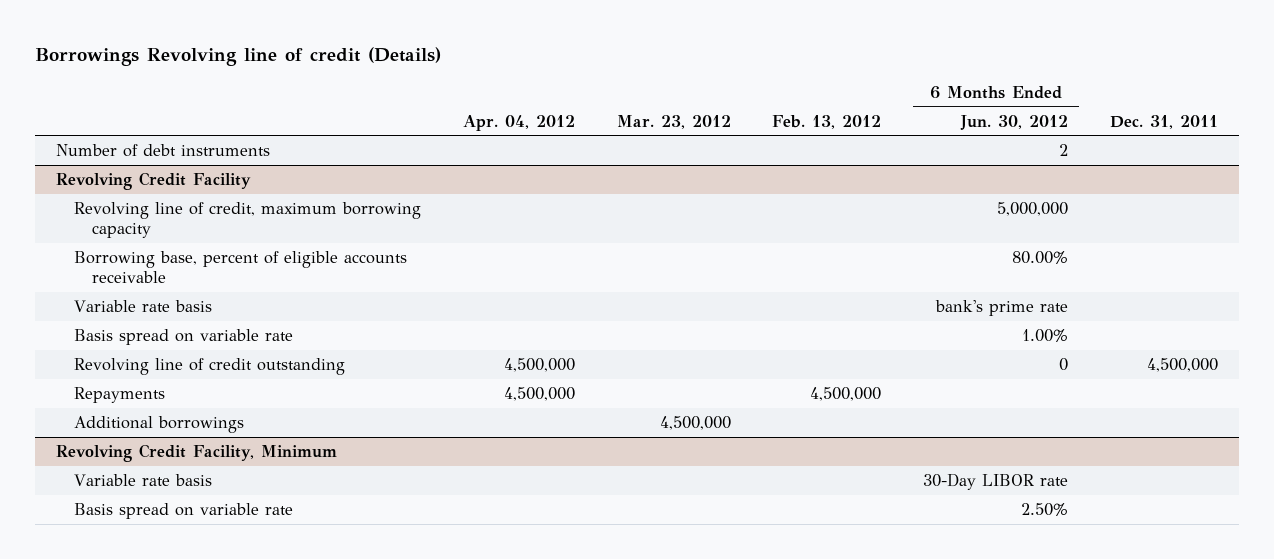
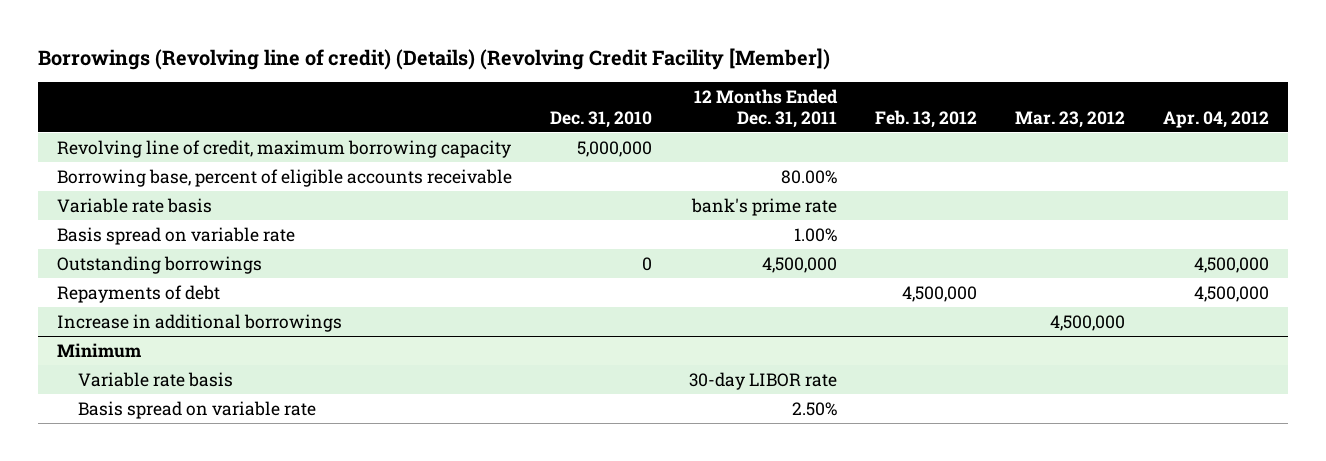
- Borrowings Revolving line of credit (Details)
+ Borrowings (Revolving line of credit) (Details) (Revolving Credit Facility [Member])
- | Apr. 04, 2012 | Mar. 23, 2012 | Feb. 13, 2012 | 6 Months Ended Jun. 30, 2012 | Dec. 31, 2011
+ | Dec. 31, 2010 | 12 Months Ended Dec. 31, 2011 | Feb. 13, 2012 | Mar. 23, 2012 | Apr. 04, 2012
- Number of debt instruments | | | | 2 |
- Revolving Credit Facility
- Revolving line of credit, maximum borrowing capacity | | | | 5,000,000 |
- Borrowing base, percent of eligible accounts receivable | | | | 80.00% |
- Variable rate basis | | | | bank's prime rate |
- Basis spread on variable rate | | | | 1.00% |
- Revolving line of credit outstanding | 4,500,000 | | | 0 | 4,500,000
- Repayments | 4,500,000 | | 4,500,000 | |
- Additional borrowings | | 4,500,000 | | |
- Revolving Credit Facility, Minimum
+ Revolving line of credit, maximum borrowing capacity | 5,000,000 | | | |
+ Borrowing base, percent of eligible accounts receivable | | 80.00% | | |
+ Variable rate basis | | bank's prime rate | | |
+ Basis spread on variable rate | | 1.00% | | |
+ Outstanding borrowings | 0 | 4,500,000 | | | 4,500,000
+ Repayments of debt | | | 4,500,000 | | 4,500,000
+ Increase in additional borrowings | | | | 4,500,000 |
+ Minimum

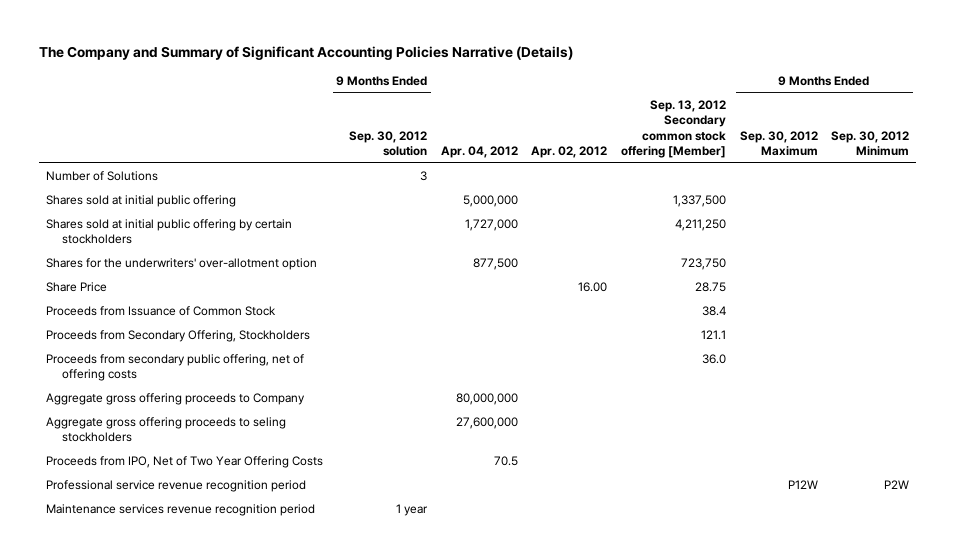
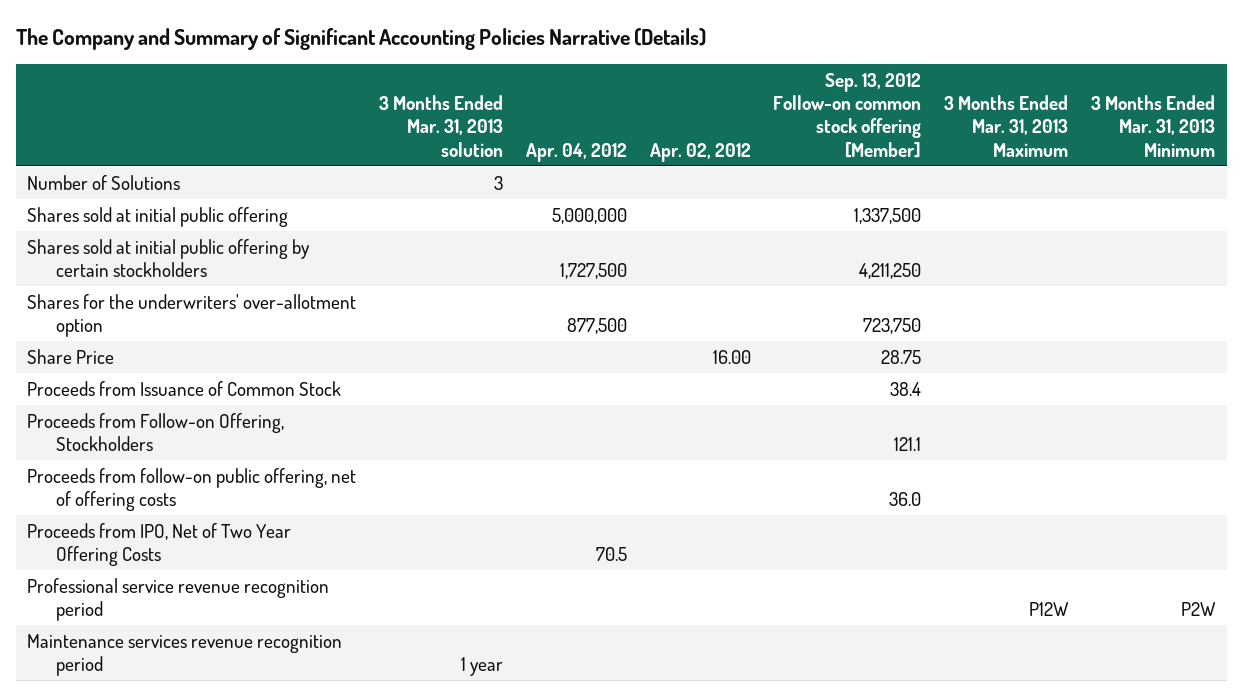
- | 9 Months Ended Sep. 30, 2012 solution | Apr. 04, 2012 | Apr. 02, 2012 | Sep. 13, 2012 Secondary common stock offering [Member] | 9 Months Ended Sep. 30, 2012 Maximum | 9 Months Ended Sep. 30, 2012 Minimum
+ | 3 Months Ended Mar. 31, 2013 solution | Apr. 04, 2012 | Apr. 02, 2012 | Sep. 13, 2012 Follow-on common stock offering [Member] | 3 Months Ended Mar. 31, 2013 Maximum | 3 Months Ended Mar. 31, 2013 Minimum
- Shares sold at initial public offering by certain stockholders | | 1,727,000 | | 4,211,250 | |
+ Shares sold at initial public offering by certain stockholders | | 1,727,500 | | 4,211,250 | |
- Proceeds from Secondary Offering, Stockholders | | | | 121.1 | |
- Proceeds from secondary public offering, net of offering costs | | | | 36.0 | |
- Aggregate gross offering proceeds to Company | | 80,000,000 | | | |
- Aggregate gross offering proceeds to seling stockholders | | 27,600,000 | | | |
+ Proceeds from Follow-on Offering, Stockholders | | | | 121.1 | |
+ Proceeds from follow-on public offering, net of offering costs | | | | 36.0 | |

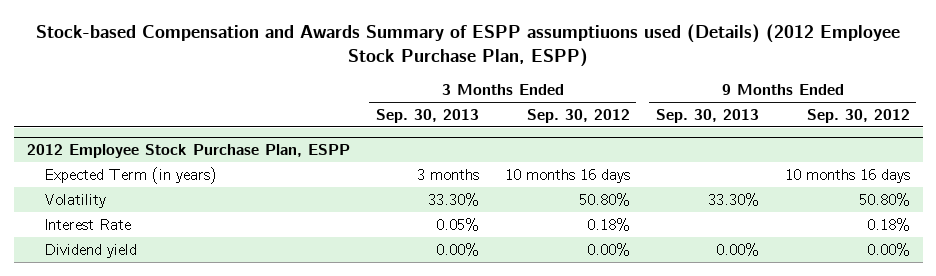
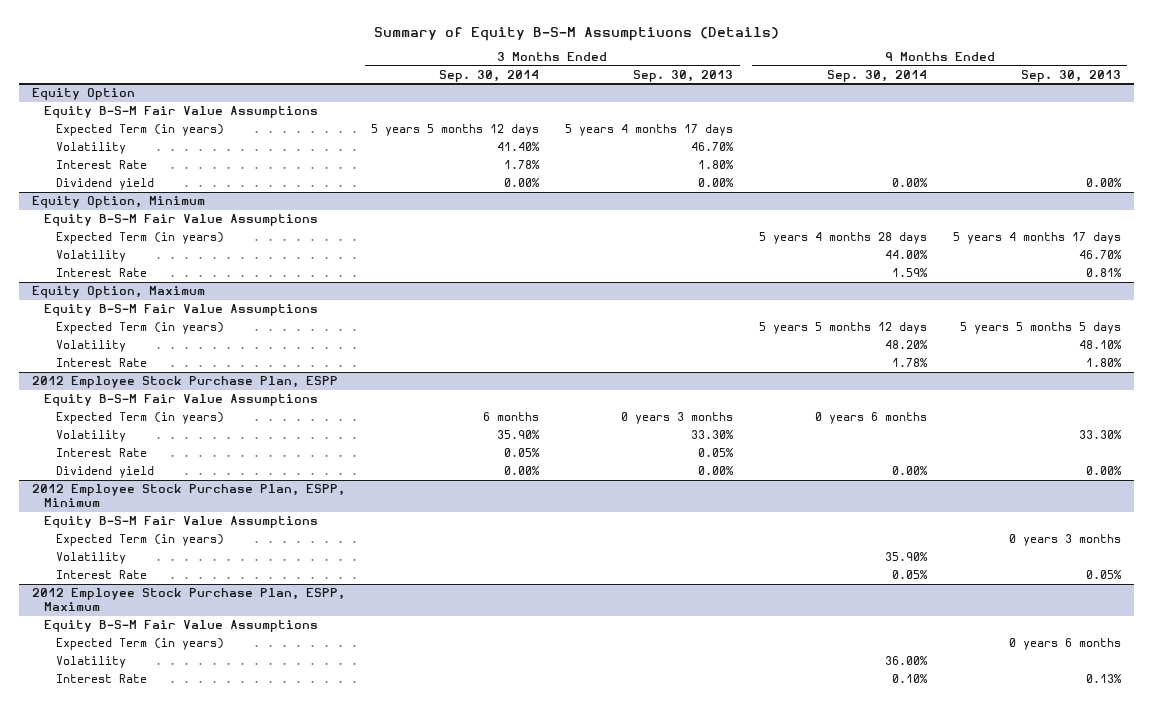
- Stock-based Compensation and Awards Summary of ESPP assumptiuons used (Details) (2012 Employee Stock Purchase Plan, ESPP)
+ Summary of Equity B-S-M Assumptiuons (Details)
- | 3 Months Ended Sep. 30, 2013 | 3 Months Ended Sep. 30, 2012 | 9 Months Ended Sep. 30, 2013 | 9 Months Ended Sep. 30, 2012
+ | 3 Months Ended Sep. 30, 2014 | 3 Months Ended Sep. 30, 2013 | 9 Months Ended Sep. 30, 2014 | 9 Months Ended Sep. 30, 2013
+ Equity Option
+ Equity B-S-M Fair Value Assumptions
+ Expected Term (in years) | 5 years 5 months 12 days | 5 years 4 months 17 days | |
+ Volatility | 41.40% | 46.70% | |
+ Interest Rate | 1.78% | 1.80% | |
+ Dividend yield | 0.00% | 0.00% | 0.00% | 0.00%
+ Equity Option, Minimum
+ Equity B-S-M Fair Value Assumptions
+ Expected Term (in years) | | | 5 years 4 months 28 days | 5 years 4 months 17 days
+ Volatility | | | 44.00% | 46.70%
+ Interest Rate | | | 1.59% | 0.81%
+ Equity Option, Maximum
+ Equity B-S-M Fair Value Assumptions
+ Expected Term (in years) | | | 5 years 5 months 12 days | 5 years 5 months 5 days
+ Volatility | | | 48.20% | 48.10%
+ Interest Rate | | | 1.78% | 1.80%
@ 2012 Employee Stock Purchase Plan, ESPP
- Expected Term (in years) | 3 months | 10 months 16 days | | 10 months 16 days
+ Equity B-S-M Fair Value Assumptions
+ Expected Term (in years) | 6 months | 0 years 3 months | 0 years 6 months |
+ 2012 Employee Stock Purchase Plan, ESPP, Minimum
+ Equity B-S-M Fair Value Assumptions
+ Expected Term (in years) | | | | 0 years 3 months
+ Volatility | | | 35.90% |
+ Interest Rate | | | 0.05% | 0.05%
+ 2012 Employee Stock Purchase Plan, ESPP, Maximum
+ Equity B-S-M Fair Value Assumptions
+ Expected Term (in years) | | | | 0 years 6 months
+ Volatility | | | 36.00% |
+ Interest Rate | | | 0.10% | 0.13%

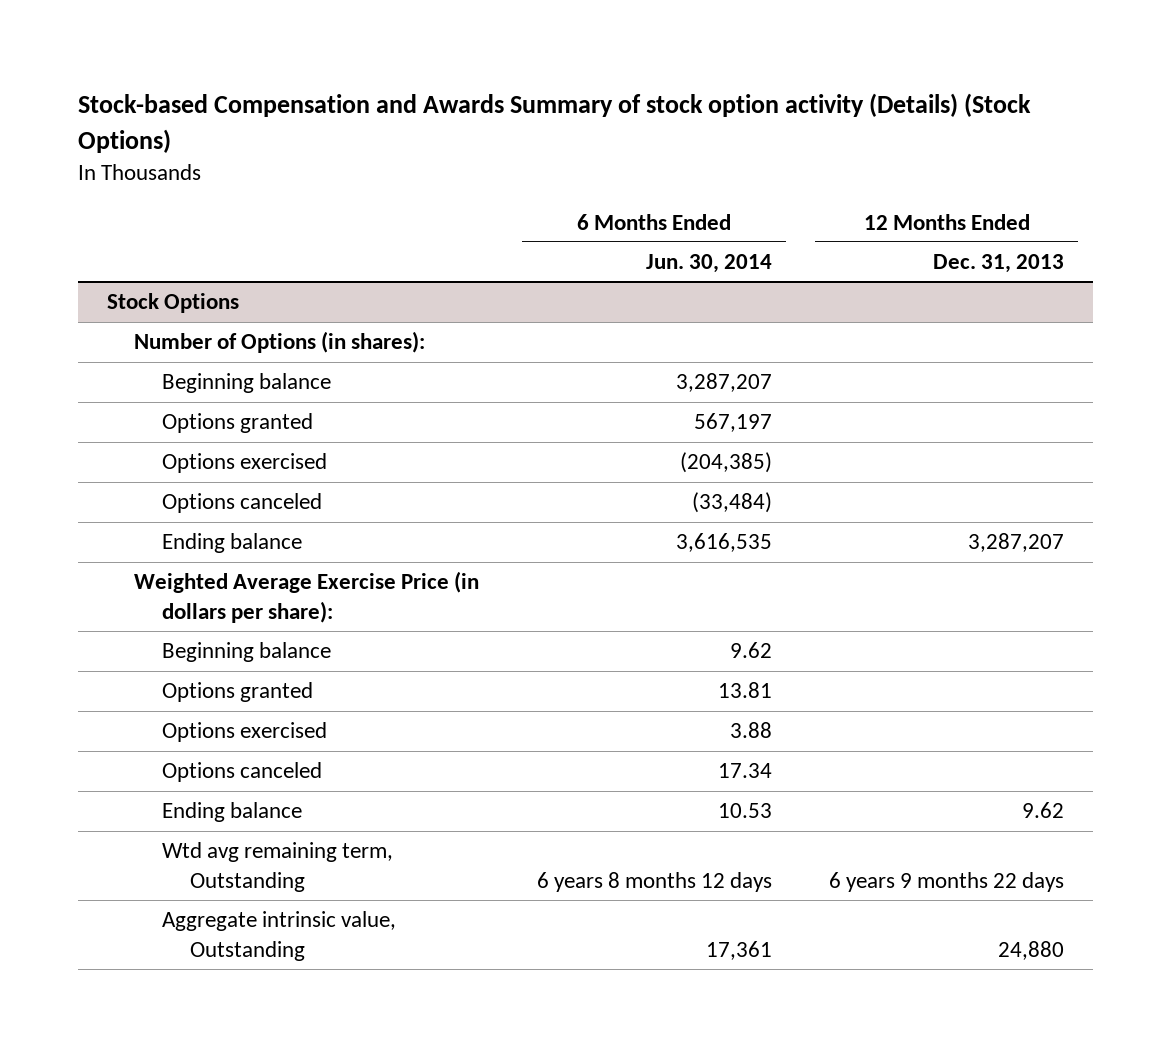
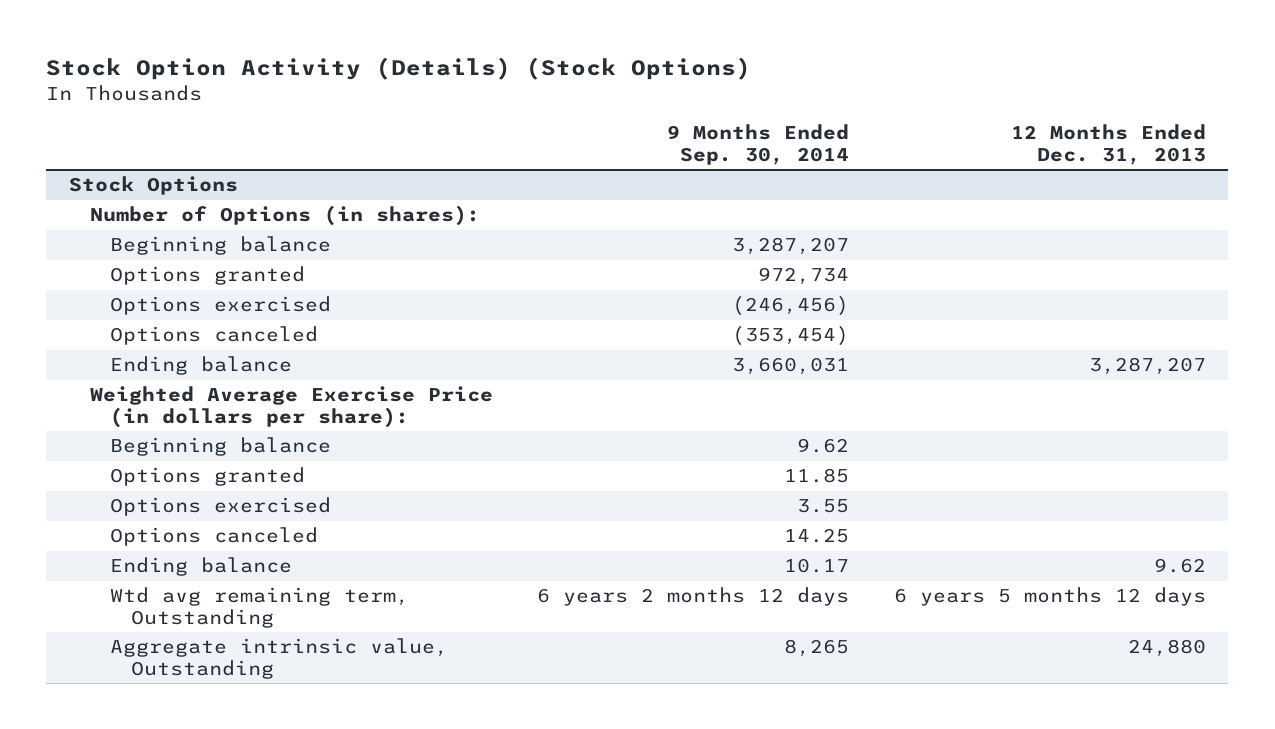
- Stock-based Compensation and Awards Summary of stock option activity (Details) (Stock Options)
+ Stock Option Activity (Details) (Stock Options)
- | 6 Months Ended Jun. 30, 2014 | 12 Months Ended Dec. 31, 2013
+ | 9 Months Ended Sep. 30, 2014 | 12 Months Ended Dec. 31, 2013
@ Stock Options
- Wtd avg remaining term, Outstanding | 6 years 8 months 12 days | 6 years 9 months 22 days
+ Wtd avg remaining term, Outstanding | 6 years 2 months 12 days | 6 years 5 months 12 days

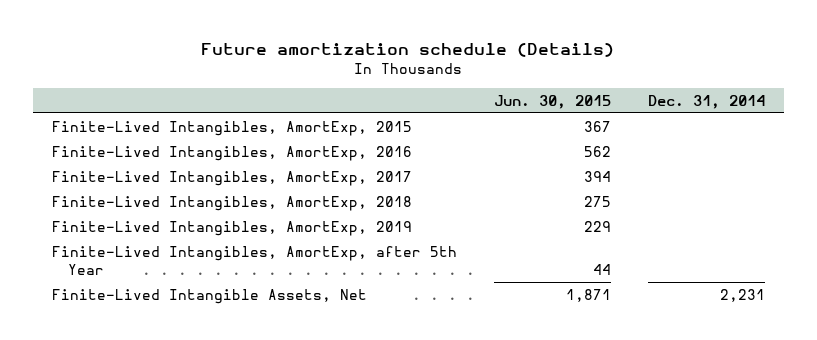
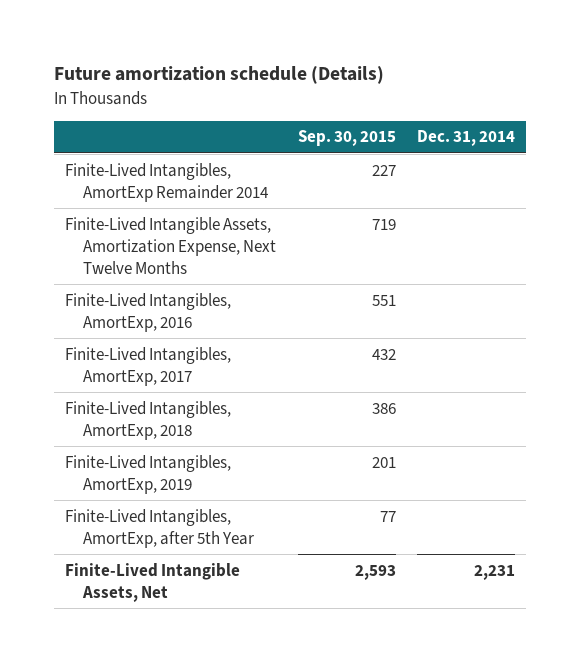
- | Jun. 30, 2015 | Dec. 31, 2014
+ | Sep. 30, 2015 | Dec. 31, 2014
- Finite-Lived Intangibles, AmortExp, 2015 | 367 |
+ Finite-Lived Intangibles, AmortExp Remainder 2014 | 227 |
+ Finite-Lived Intangible Assets, Amortization Expense, Next Twelve Months | 719 |

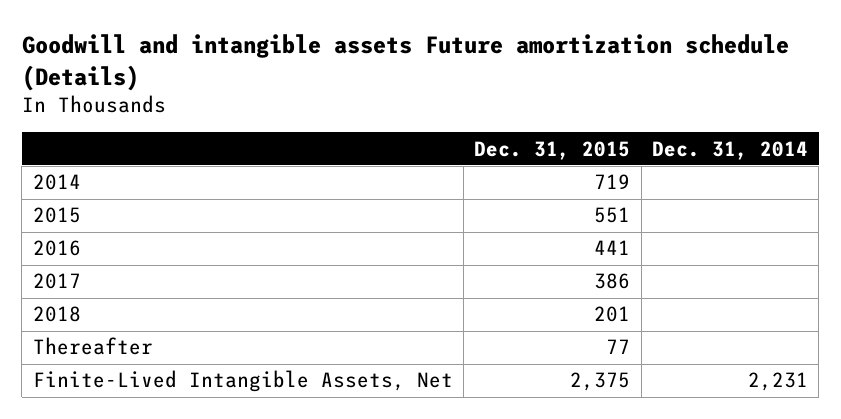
- Future amortization schedule (Details)
+ Goodwill and intangible assets Future amortization schedule (Details)
- | Sep. 30, 2015 | Dec. 31, 2014
+ | Dec. 31, 2015 | Dec. 31, 2014
- Finite-Lived Intangibles, AmortExp Remainder 2014 | 227 |
- Finite-Lived Intangible Assets, Amortization Expense, Next Twelve Months | 719 |
- Finite-Lived Intangibles, AmortExp, 2016 | 551 |
- Finite-Lived Intangibles, AmortExp, 2017 | 432 |
- Finite-Lived Intangibles, AmortExp, 2018 | 386 |
- Finite-Lived Intangibles, AmortExp, 2019 | 201 |
- Finite-Lived Intangibles, AmortExp, after 5th Year | 77 |
+ 2014 | 719 |
+ 2015 | 551 |
+ 2016 | 441 |
+ 2017 | 386 |
+ 2018 | 201 |
+ Thereafter | 77 |

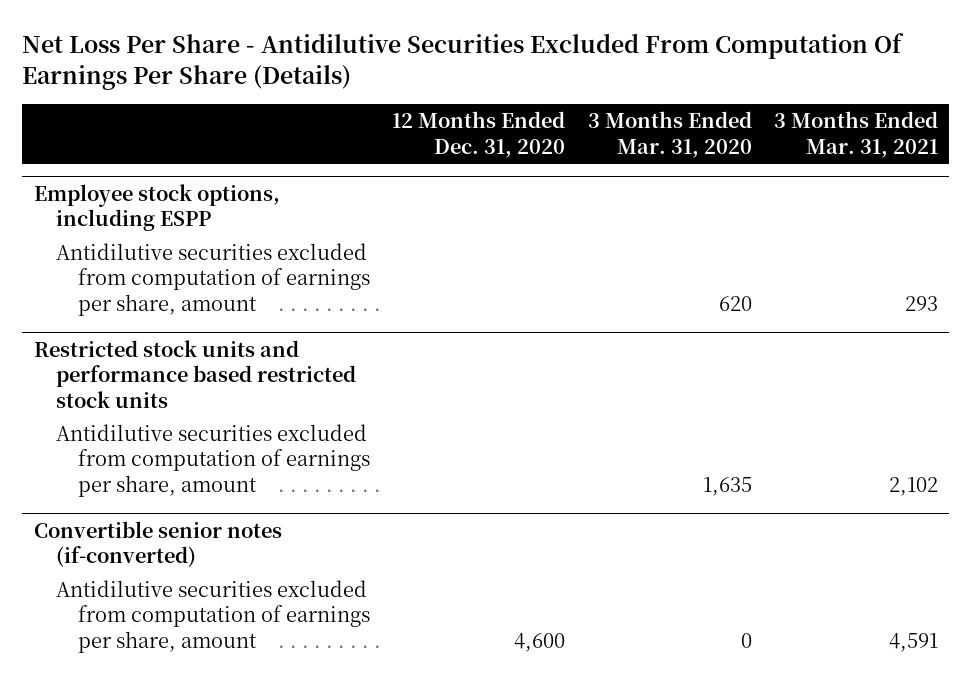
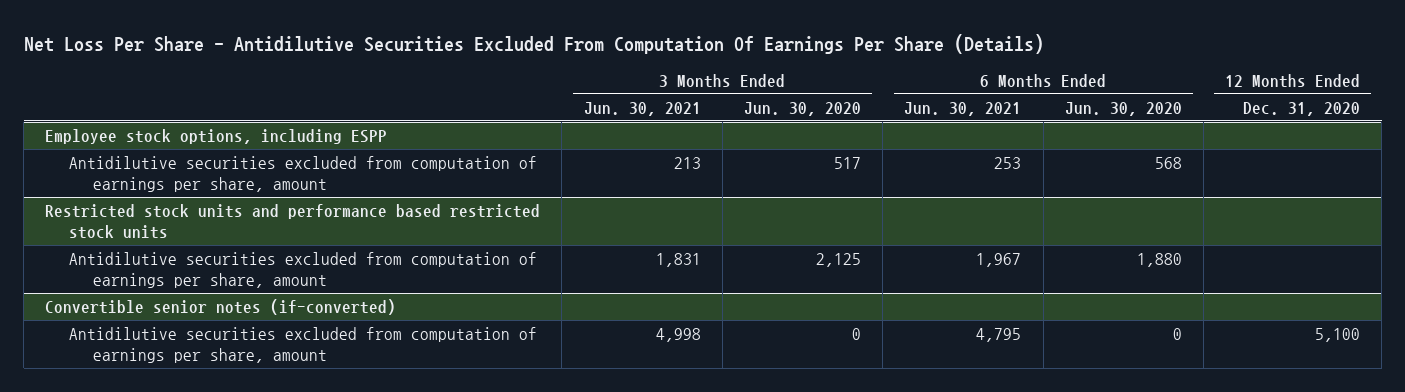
- | 12 Months Ended Dec. 31, 2020 | 3 Months Ended Mar. 31, 2020 | 3 Months Ended Mar. 31, 2021
+ | 3 Months Ended Jun. 30, 2021 | 3 Months Ended Jun. 30, 2020 | 6 Months Ended Jun. 30, 2021 | 6 Months Ended Jun. 30, 2020 | 12 Months Ended Dec. 31, 2020
@ Convertible senior notes (if-converted)
- Antidilutive securities excluded from computation of earnings per share, amount | 4,600 | 0 | 4,591
+ Antidilutive securities excluded from computation of earnings per share, amount | 4,998 | 0 | 4,795 | 0 | 5,100

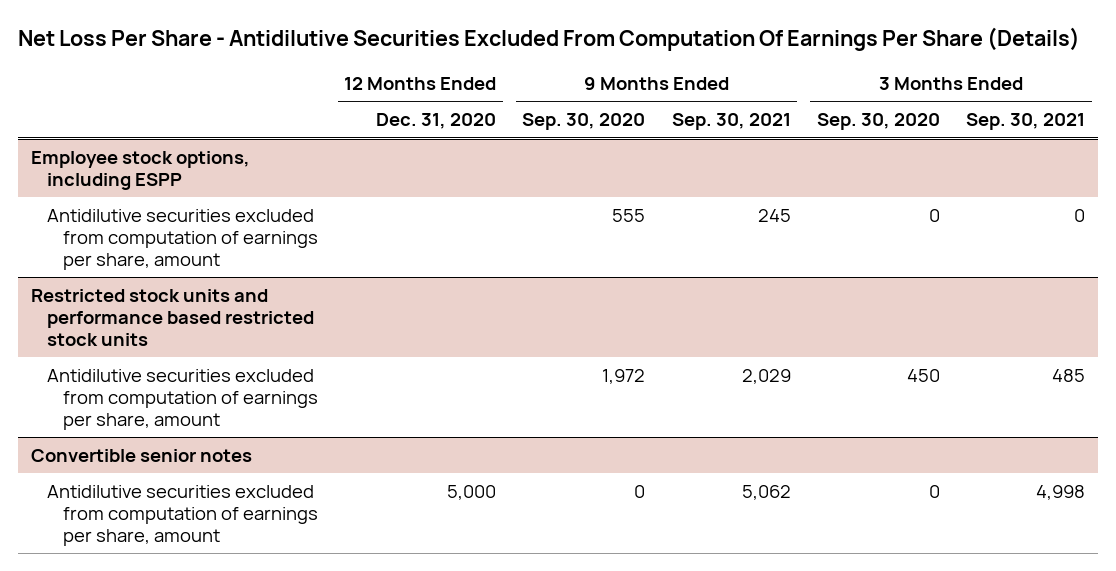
- | 3 Months Ended Jun. 30, 2021 | 3 Months Ended Jun. 30, 2020 | 6 Months Ended Jun. 30, 2021 | 6 Months Ended Jun. 30, 2020 | 12 Months Ended Dec. 31, 2020
+ | 12 Months Ended Dec. 31, 2020 | 9 Months Ended Sep. 30, 2020 | 9 Months Ended Sep. 30, 2021 | 3 Months Ended Sep. 30, 2020 | 3 Months Ended Sep. 30, 2021
- Convertible senior notes (if-converted)
- Antidilutive securities excluded from computation of earnings per share, amount | 4,998 | 0 | 4,795 | 0 | 5,100
+ Convertible senior notes
+ Antidilutive securities excluded from computation of earnings per share, amount | 5,000 | 0 | 5,062 | 0 | 4,998

